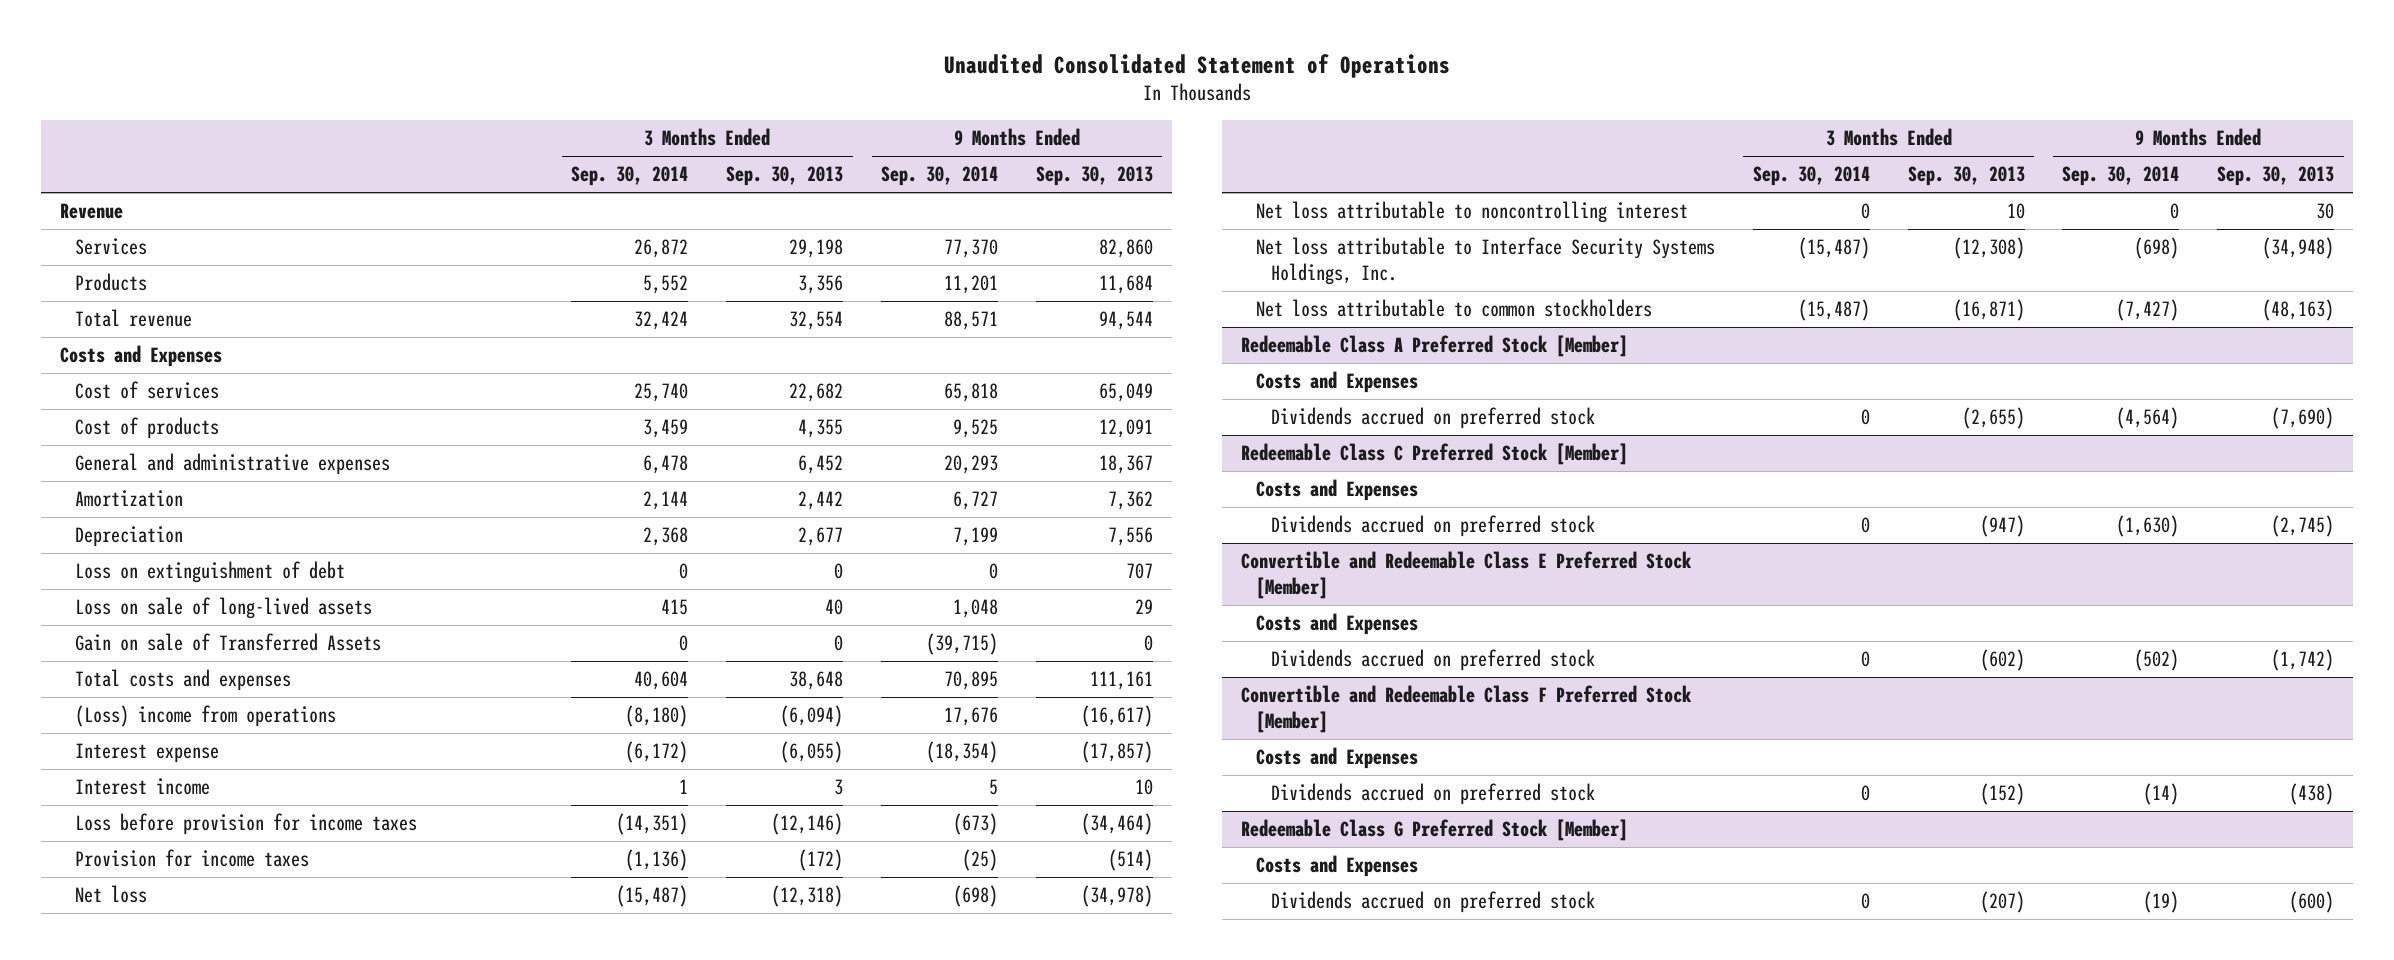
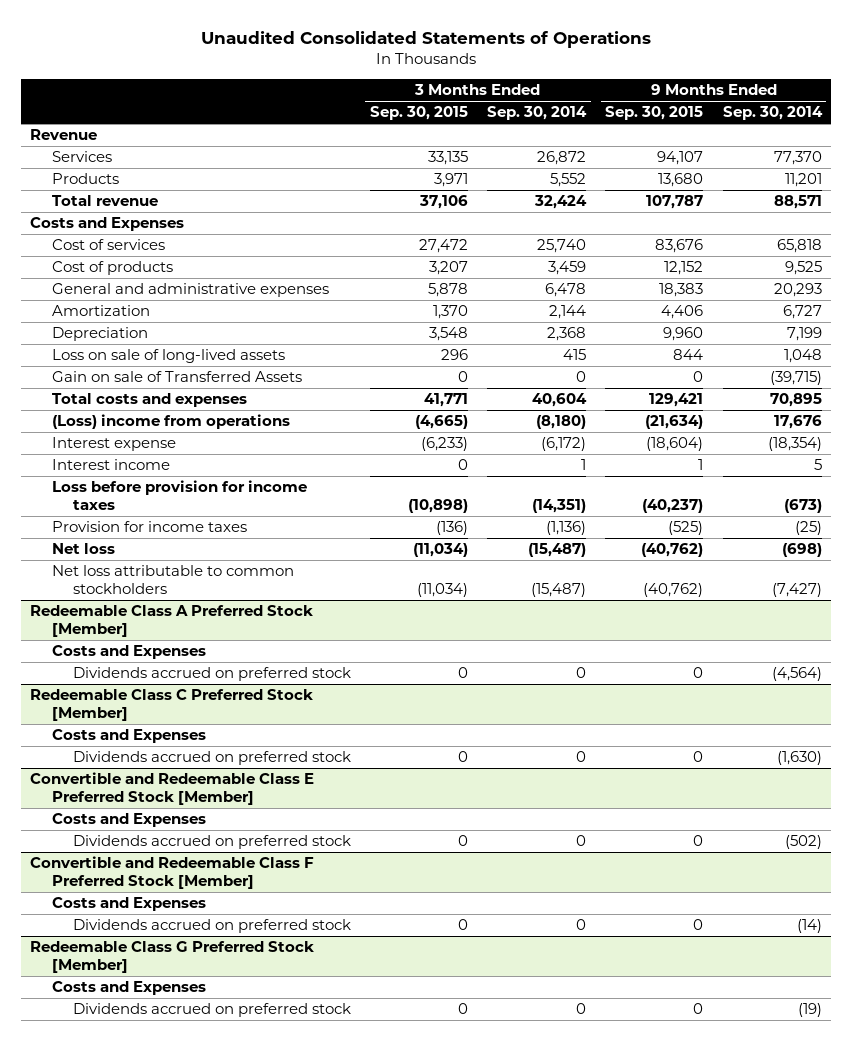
- Unaudited Consolidated Statement of Operations
+ Unaudited Consolidated Statements of Operations
- | 3 Months Ended Sep. 30, 2014 | 3 Months Ended Sep. 30, 2013 | 9 Months Ended Sep. 30, 2014 | 9 Months Ended Sep. 30, 2013
+ | 3 Months Ended Sep. 30, 2015 | 3 Months Ended Sep. 30, 2014 | 9 Months Ended Sep. 30, 2015 | 9 Months Ended Sep. 30, 2014
- Loss on extinguishment of debt | 0 | 0 | 0 | 707
- Net loss attributable to noncontrolling interest | 0 | 10 | 0 | 30
- Net loss attributable to Interface Security Systems Holdings, Inc. | (15,487) | (12,308) | (698) | (34,948)

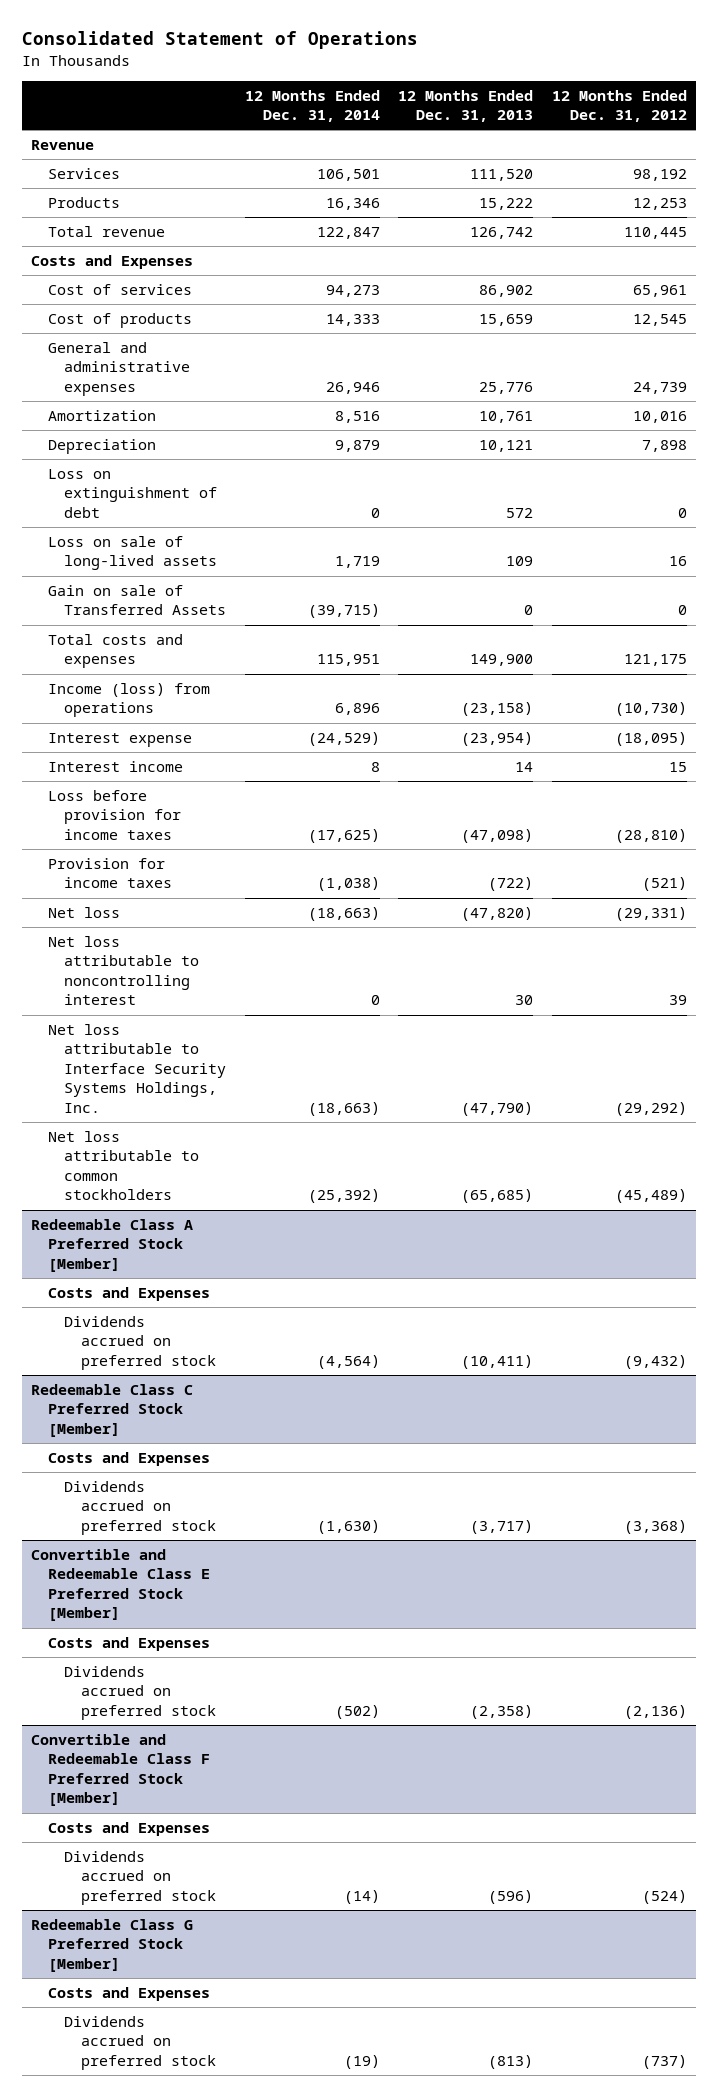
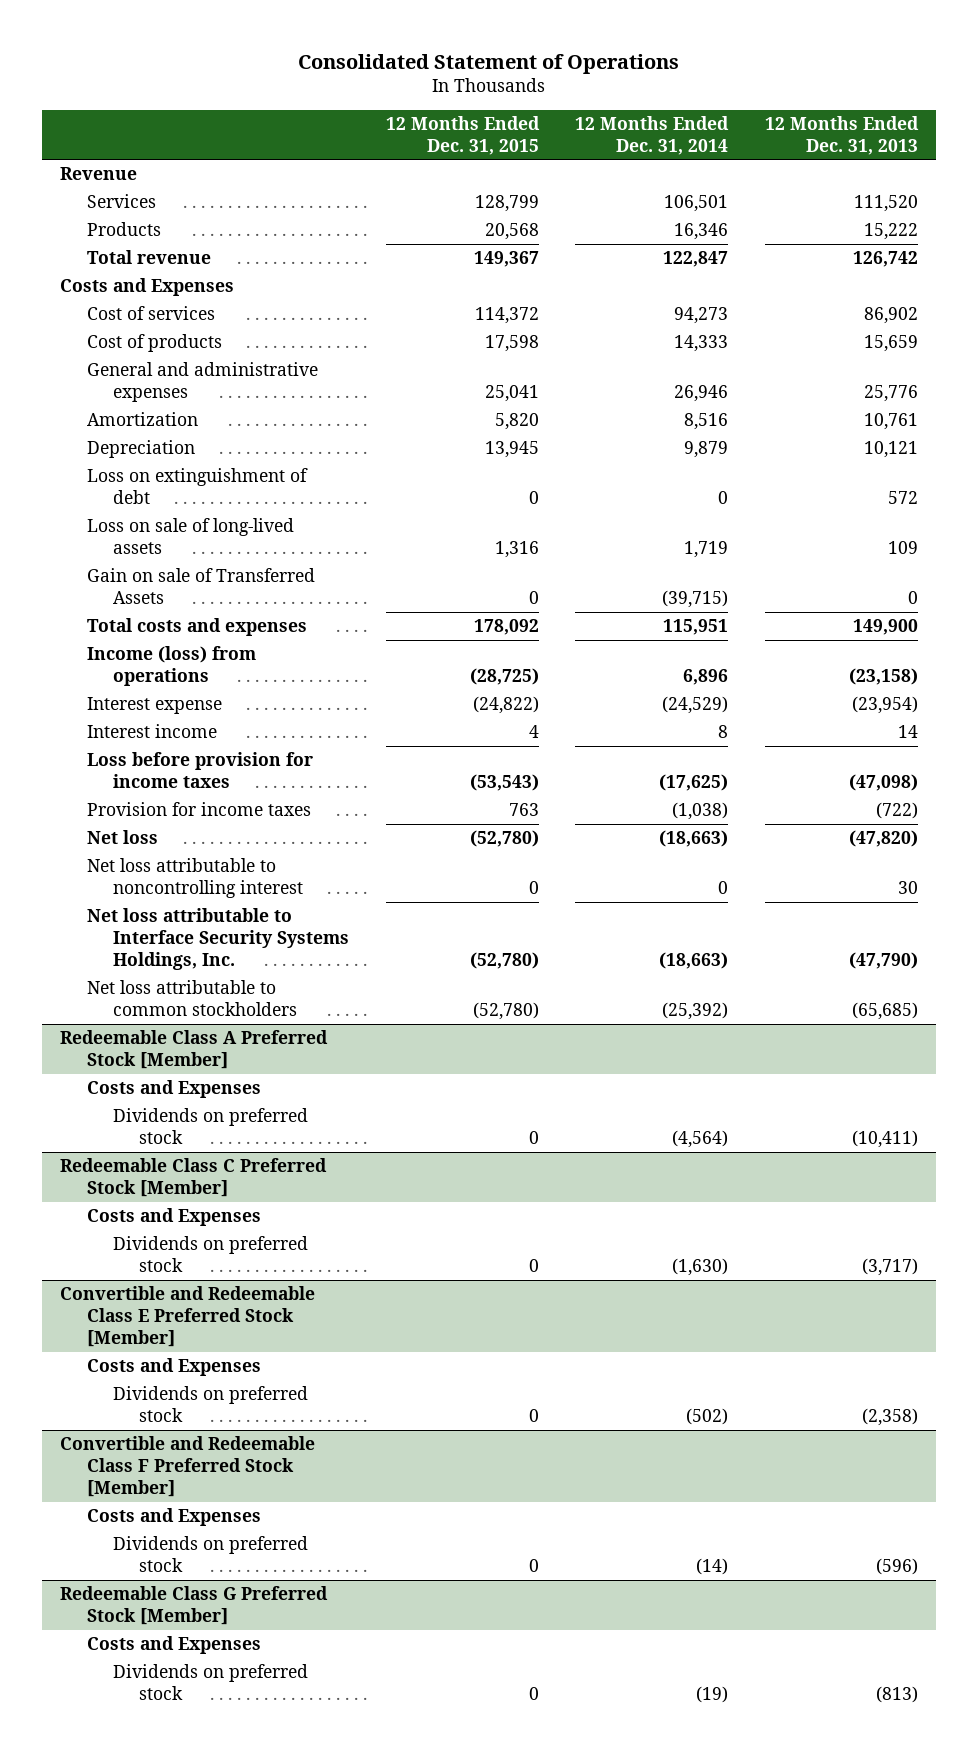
- | 12 Months Ended Dec. 31, 2014 | 12 Months Ended Dec. 31, 2013 | 12 Months Ended Dec. 31, 2012
+ | 12 Months Ended Dec. 31, 2015 | 12 Months Ended Dec. 31, 2014 | 12 Months Ended Dec. 31, 2013
@ Redeemable Class A Preferred Stock [Member]
- Dividends accrued on preferred stock | (4,564) | (10,411) | (9,432)
+ Dividends on preferred stock | 0 | (4,564) | (10,411)
@ Redeemable Class C Preferred Stock [Member]
- Dividends accrued on preferred stock | (1,630) | (3,717) | (3,368)
+ Dividends on preferred stock | 0 | (1,630) | (3,717)
@ Convertible and Redeemable Class E Preferred Stock [Member]
- Dividends accrued on preferred stock | (502) | (2,358) | (2,136)
+ Dividends on preferred stock | 0 | (502) | (2,358)
@ Convertible and Redeemable Class F Preferred Stock [Member]
- Dividends accrued on preferred stock | (14) | (596) | (524)
+ Dividends on preferred stock | 0 | (14) | (596)
@ Redeemable Class G Preferred Stock [Member]
- Dividends accrued on preferred stock | (19) | (813) | (737)
+ Dividends on preferred stock | 0 | (19) | (813)

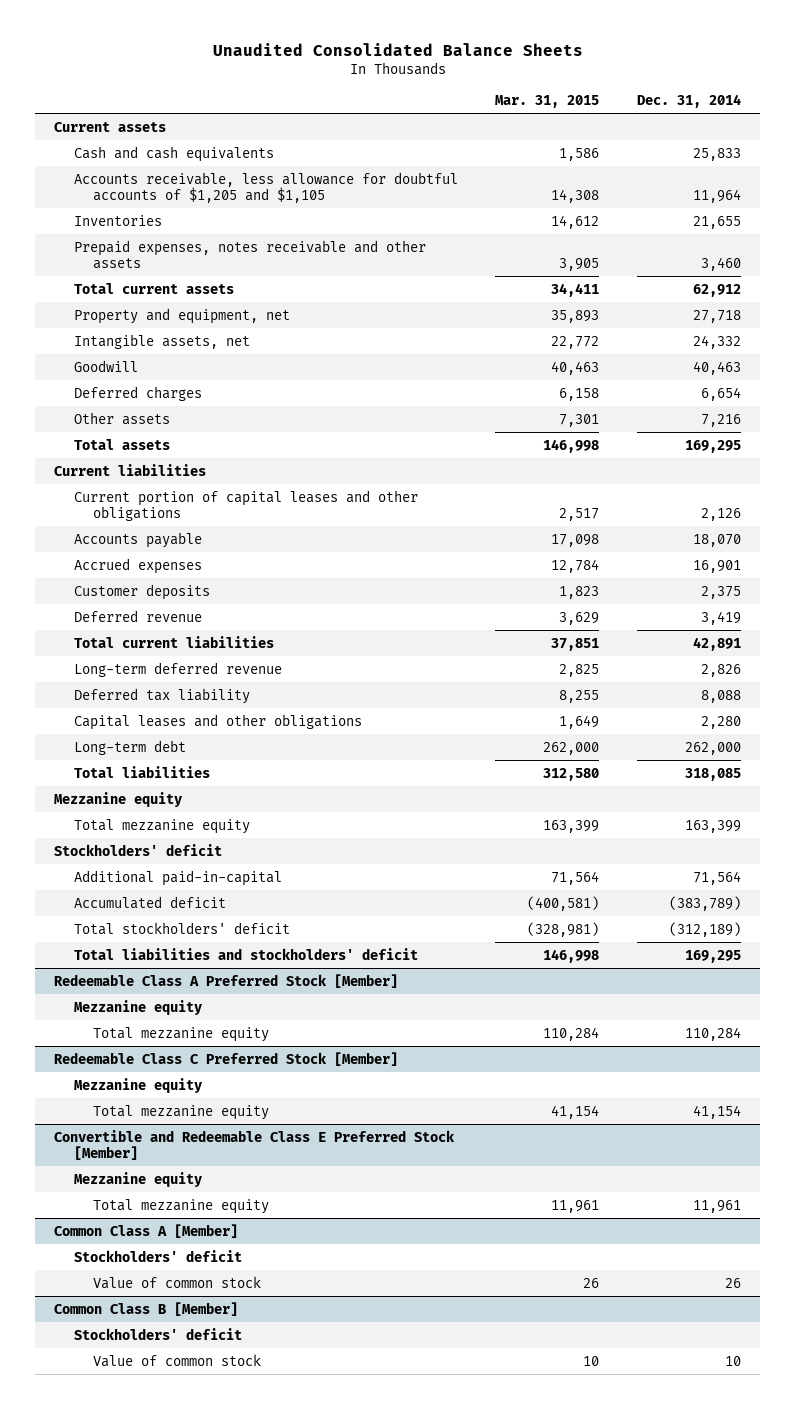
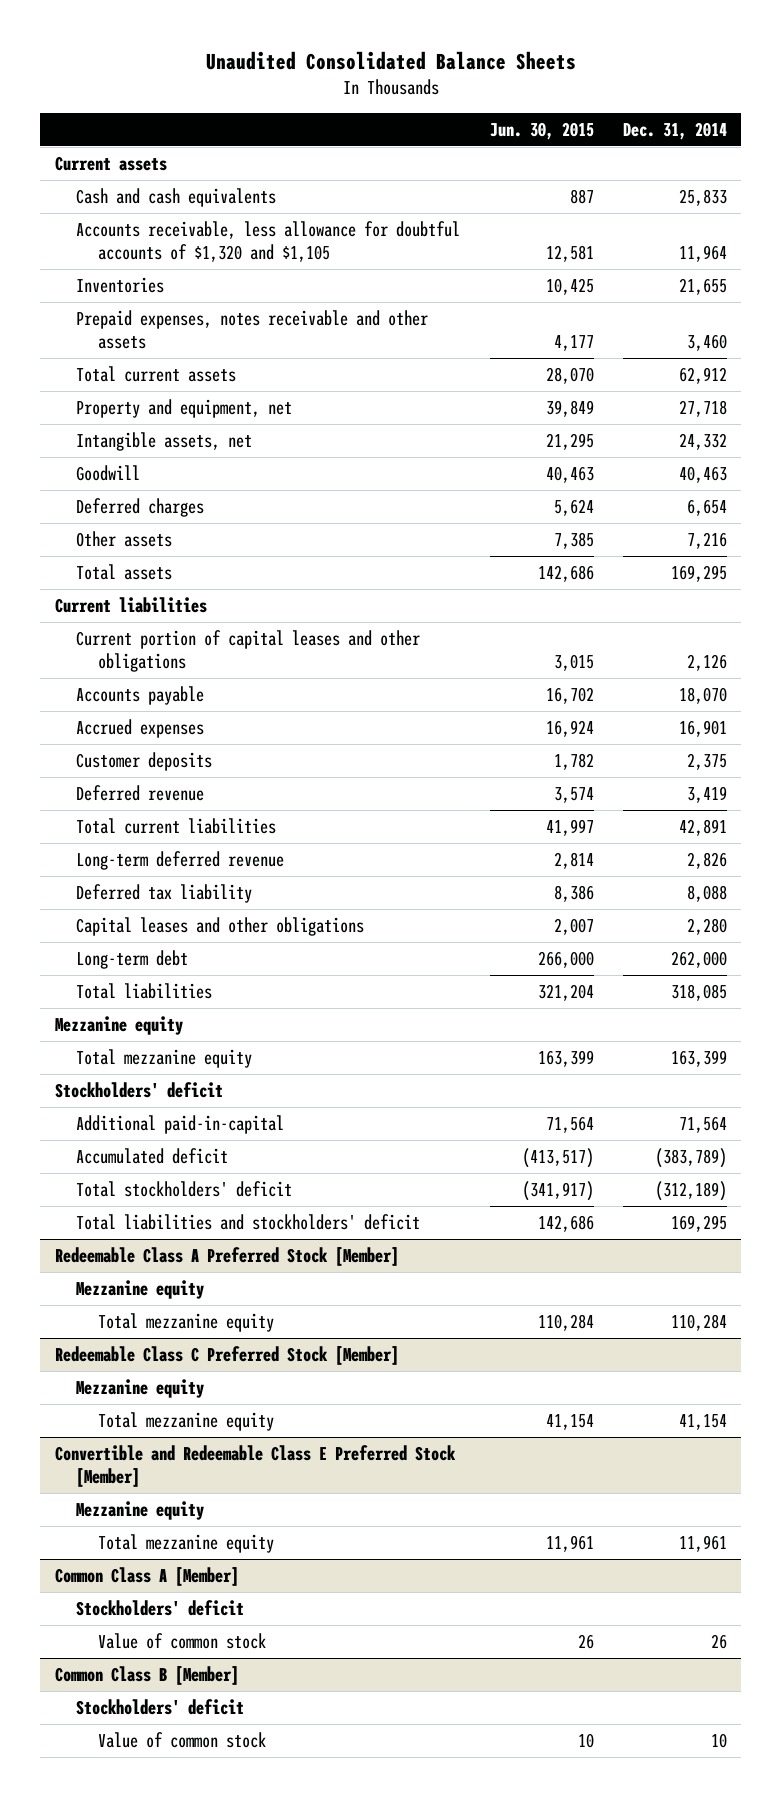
- | Mar. 31, 2015 | Dec. 31, 2014
+ | Jun. 30, 2015 | Dec. 31, 2014
- Accounts receivable, less allowance for doubtful accounts of $1,205 and $1,105 | 14,308 | 11,964
+ Accounts receivable, less allowance for doubtful accounts of $1,320 and $1,105 | 12,581 | 11,964

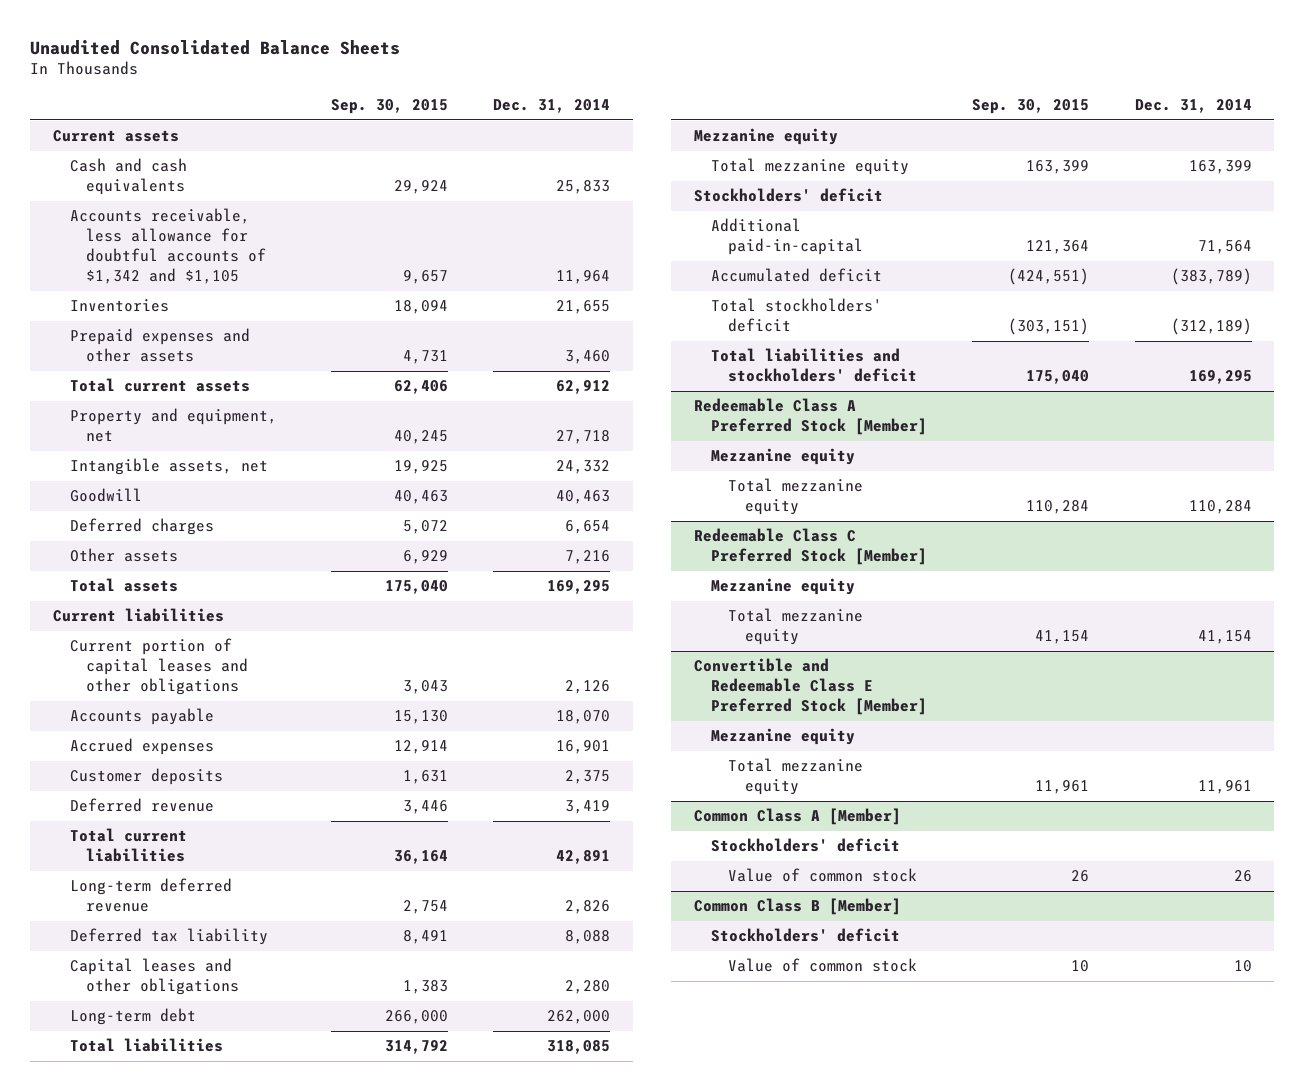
- | Jun. 30, 2015 | Dec. 31, 2014
+ | Sep. 30, 2015 | Dec. 31, 2014
- Accounts receivable, less allowance for doubtful accounts of $1,320 and $1,105 | 12,581 | 11,964
+ Accounts receivable, less allowance for doubtful accounts of $1,342 and $1,105 | 9,657 | 11,964
- Prepaid expenses, notes receivable and other assets | 4,177 | 3,460
+ Prepaid expenses and other assets | 4,731 | 3,460

